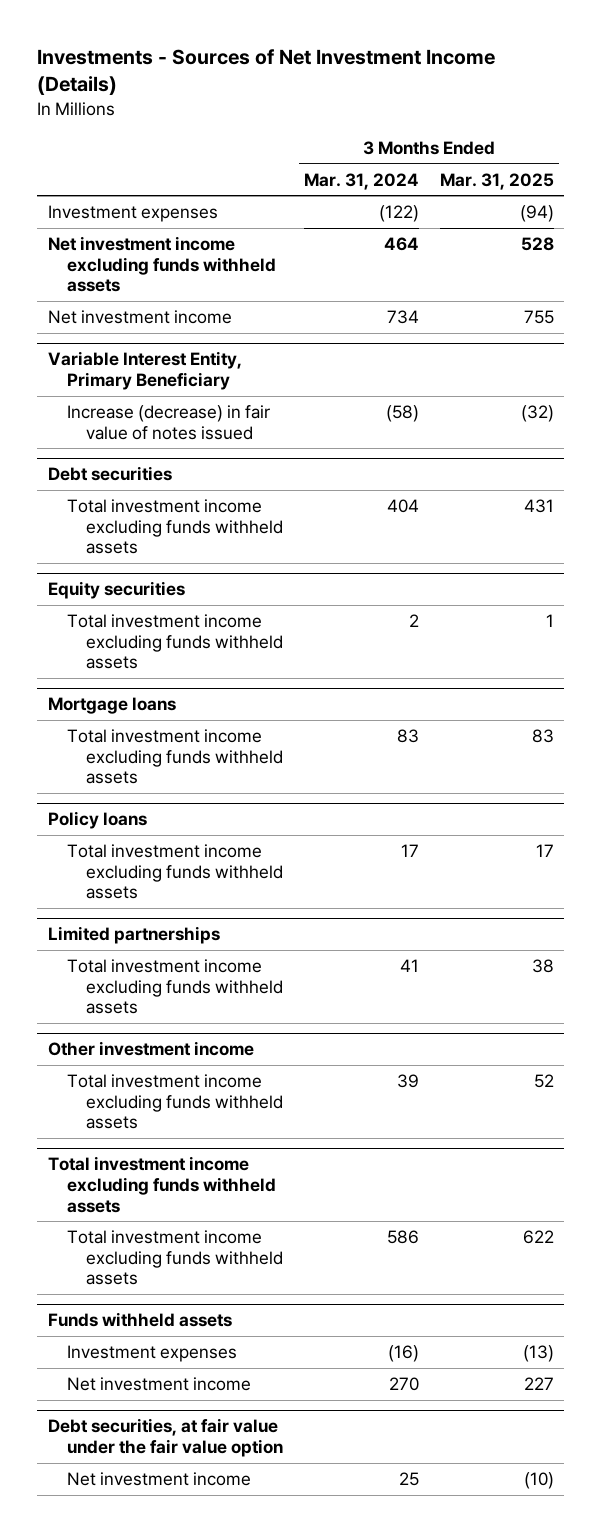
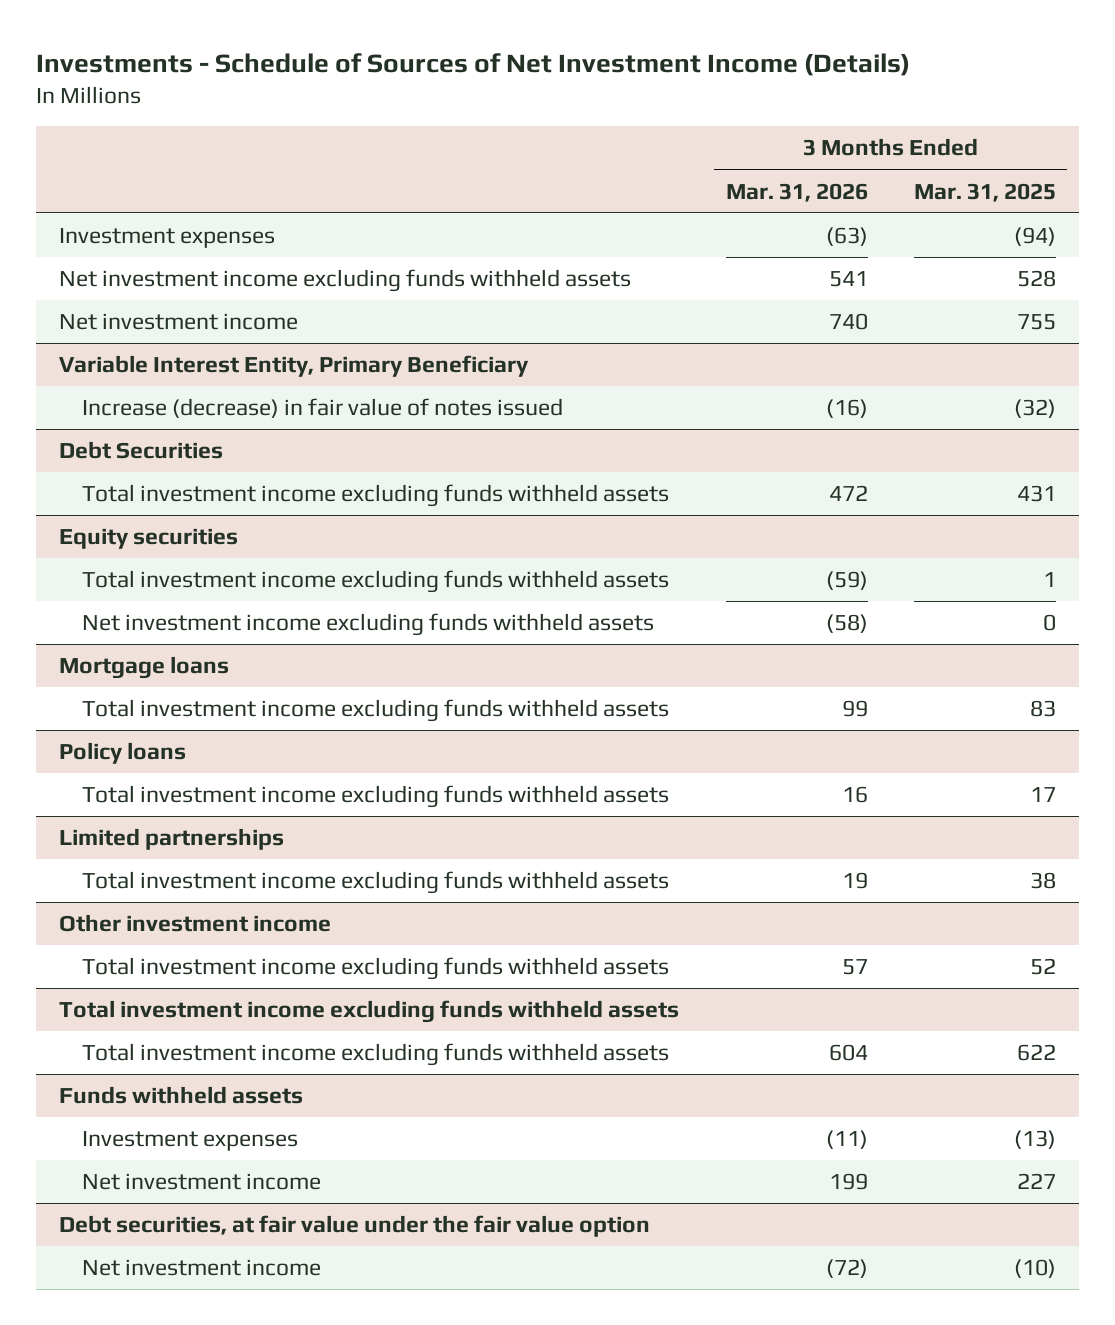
- Investments - Sources of Net Investment Income (Details)
+ Investments - Schedule of Sources of Net Investment Income (Details)
- | 3 Months Ended Mar. 31, 2024 | 3 Months Ended Mar. 31, 2025
+ | 3 Months Ended Mar. 31, 2026 | 3 Months Ended Mar. 31, 2025
- Debt securities
+ Debt Securities
@ Equity securities
+ Net investment income excluding funds withheld assets | (58) | 0

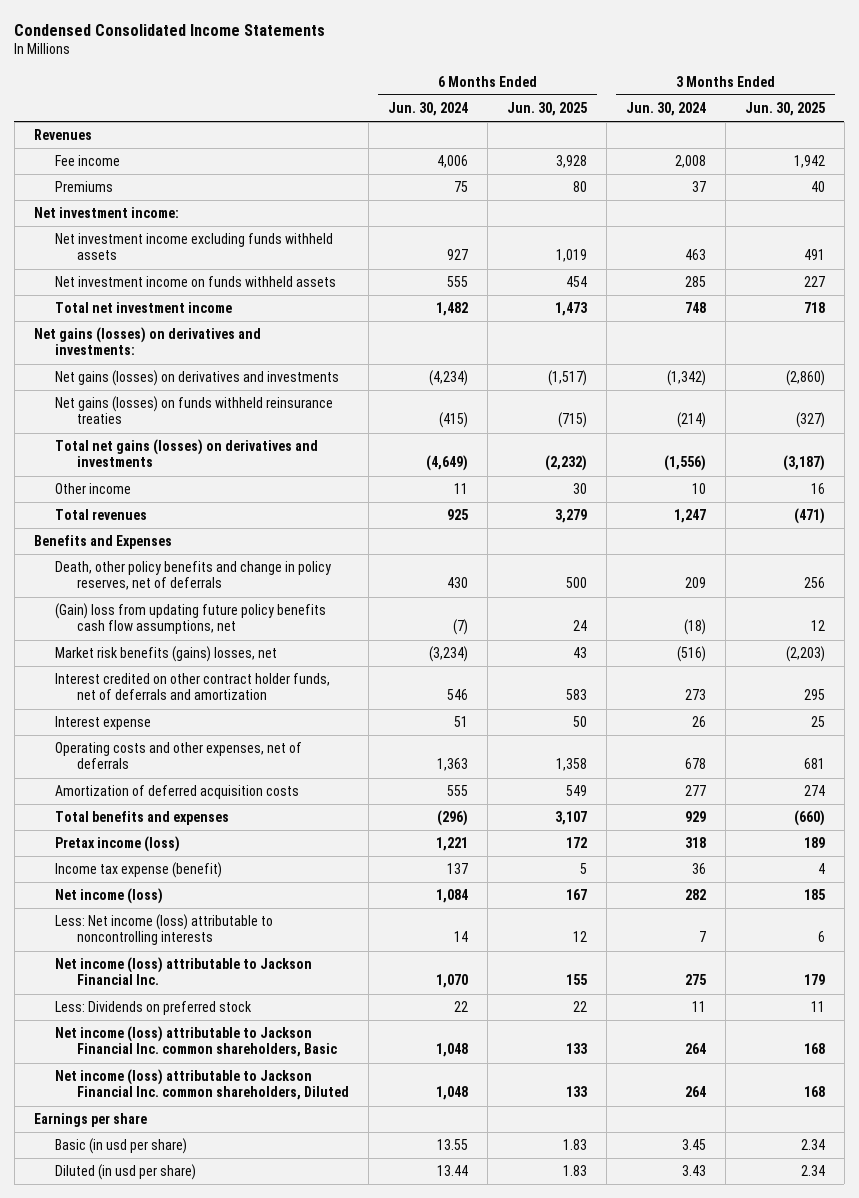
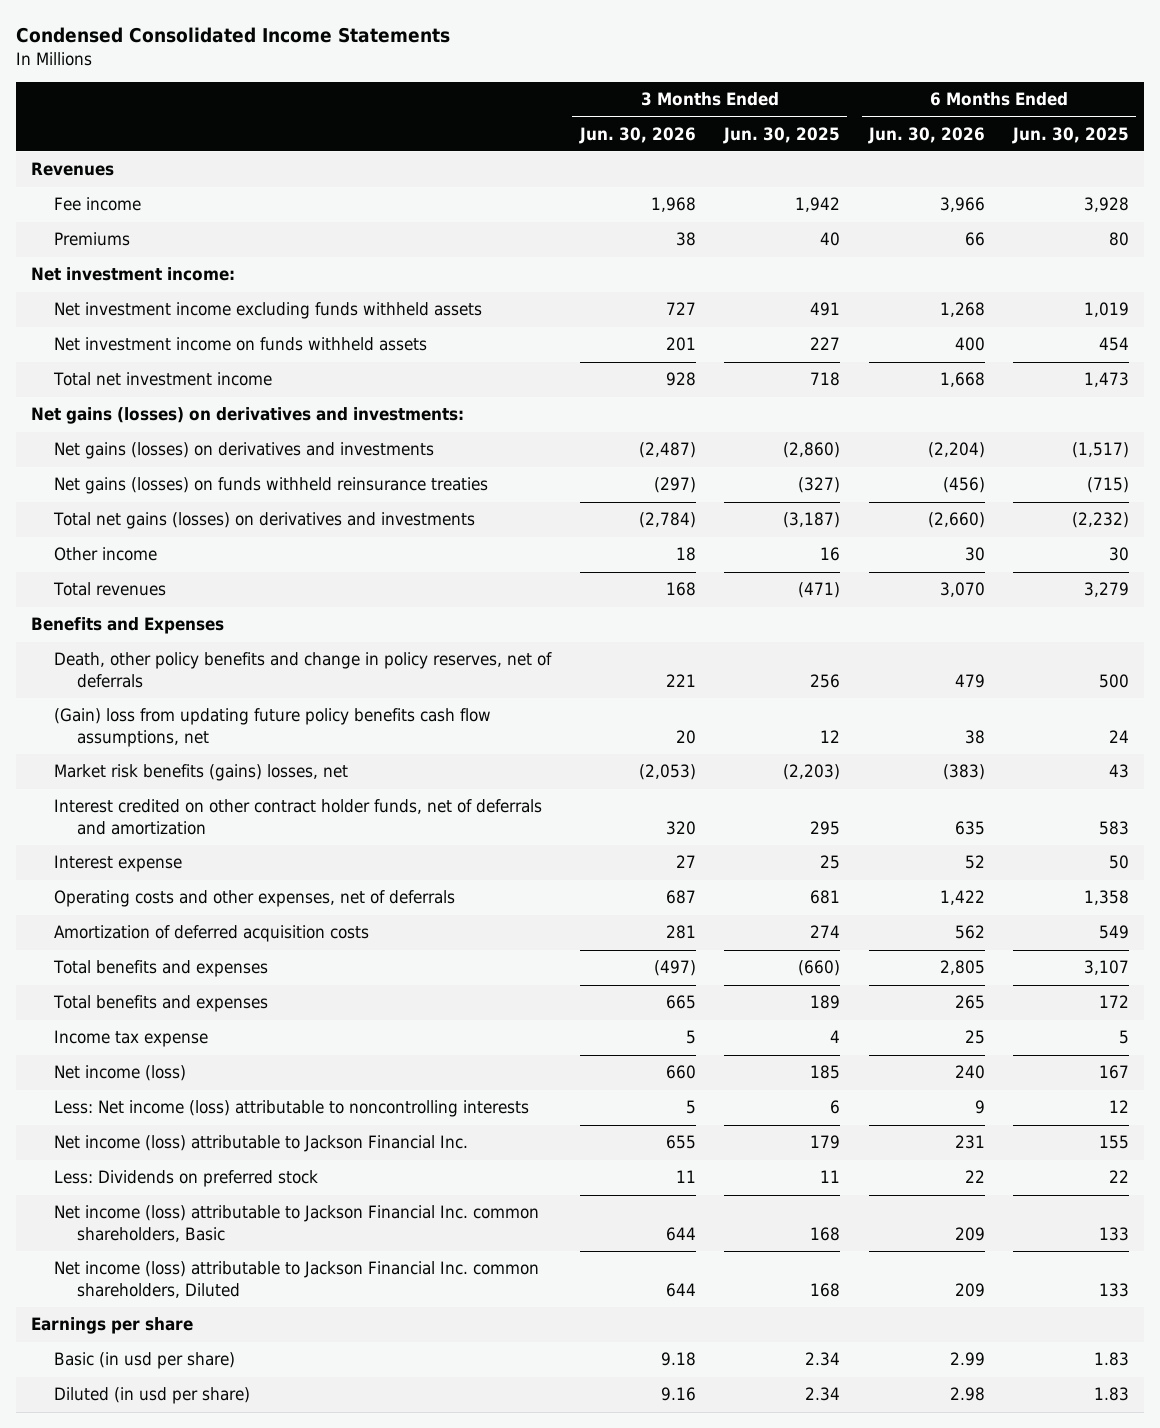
- | 6 Months Ended Jun. 30, 2024 | 6 Months Ended Jun. 30, 2025 | 3 Months Ended Jun. 30, 2024 | 3 Months Ended Jun. 30, 2025
+ | 3 Months Ended Jun. 30, 2026 | 3 Months Ended Jun. 30, 2025 | 6 Months Ended Jun. 30, 2026 | 6 Months Ended Jun. 30, 2025
- Pretax income (loss) | 1,221 | 172 | 318 | 189
- Income tax expense (benefit) | 137 | 5 | 36 | 4
+ Total benefits and expenses | 665 | 189 | 265 | 172
+ Income tax expense | 5 | 4 | 25 | 5

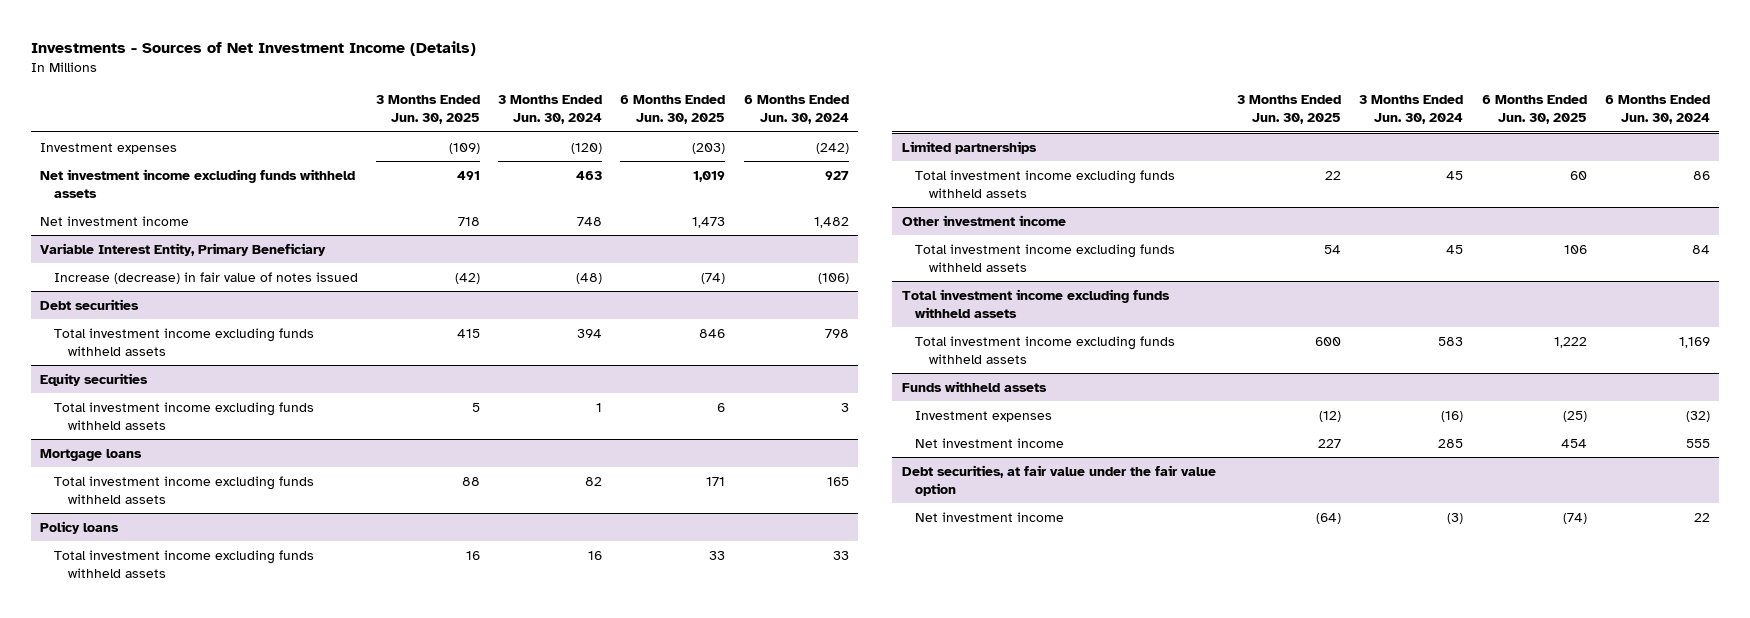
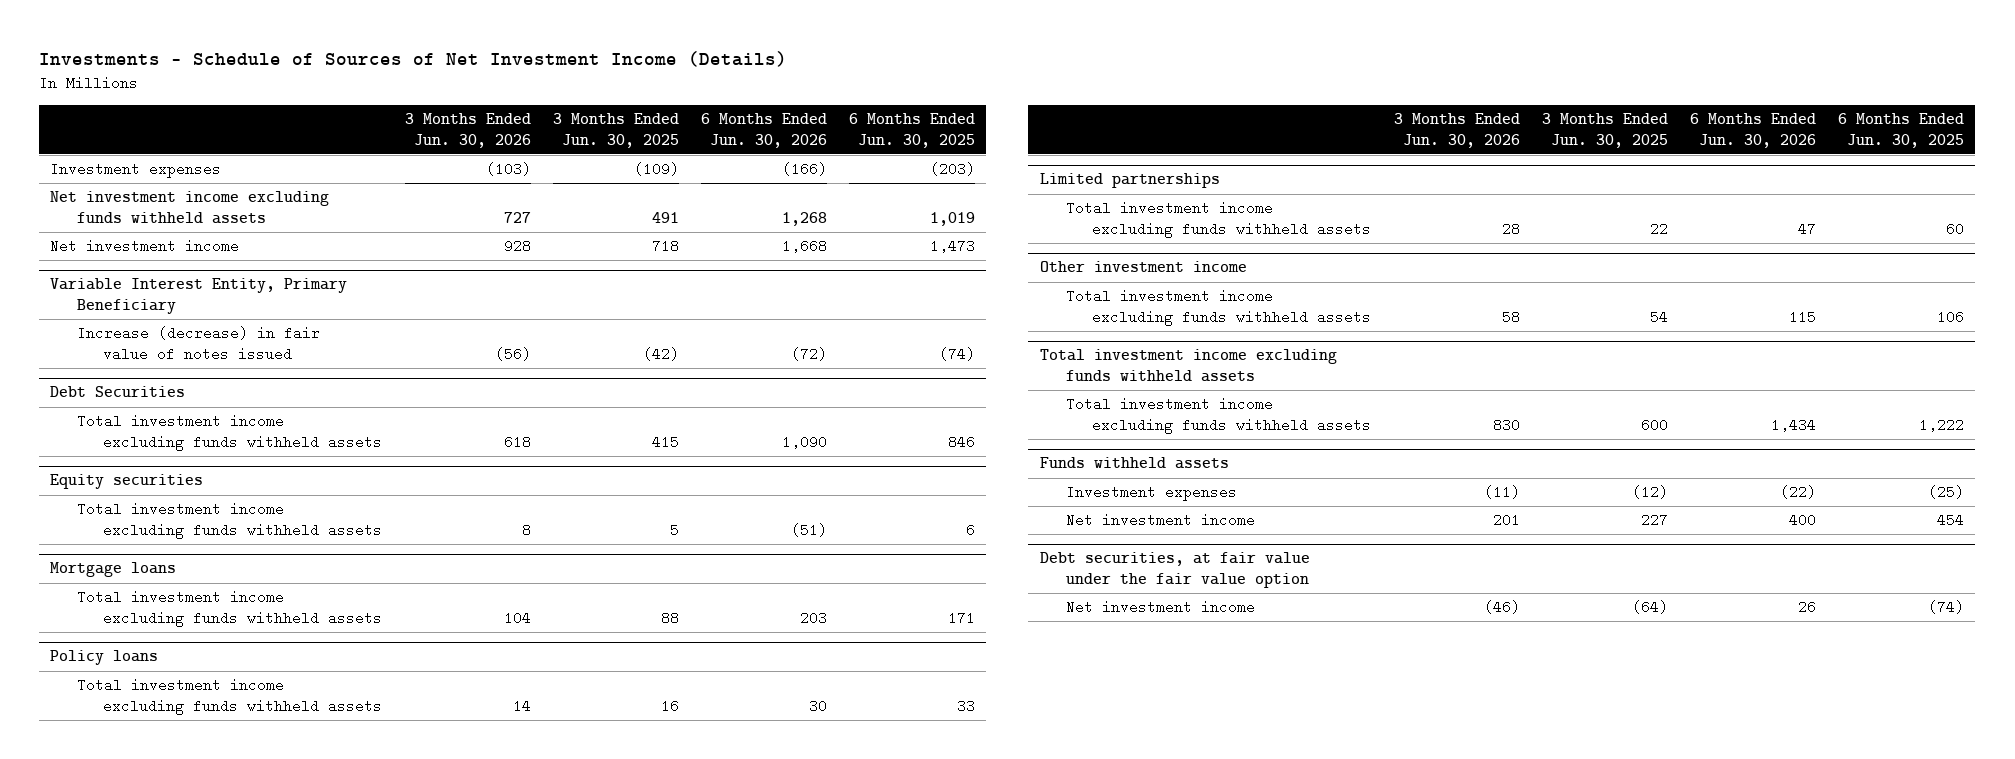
- Investments - Sources of Net Investment Income (Details)
+ Investments - Schedule of Sources of Net Investment Income (Details)
- | 3 Months Ended Jun. 30, 2025 | 3 Months Ended Jun. 30, 2024 | 6 Months Ended Jun. 30, 2025 | 6 Months Ended Jun. 30, 2024
+ | 3 Months Ended Jun. 30, 2026 | 3 Months Ended Jun. 30, 2025 | 6 Months Ended Jun. 30, 2026 | 6 Months Ended Jun. 30, 2025
- Debt securities
+ Debt Securities

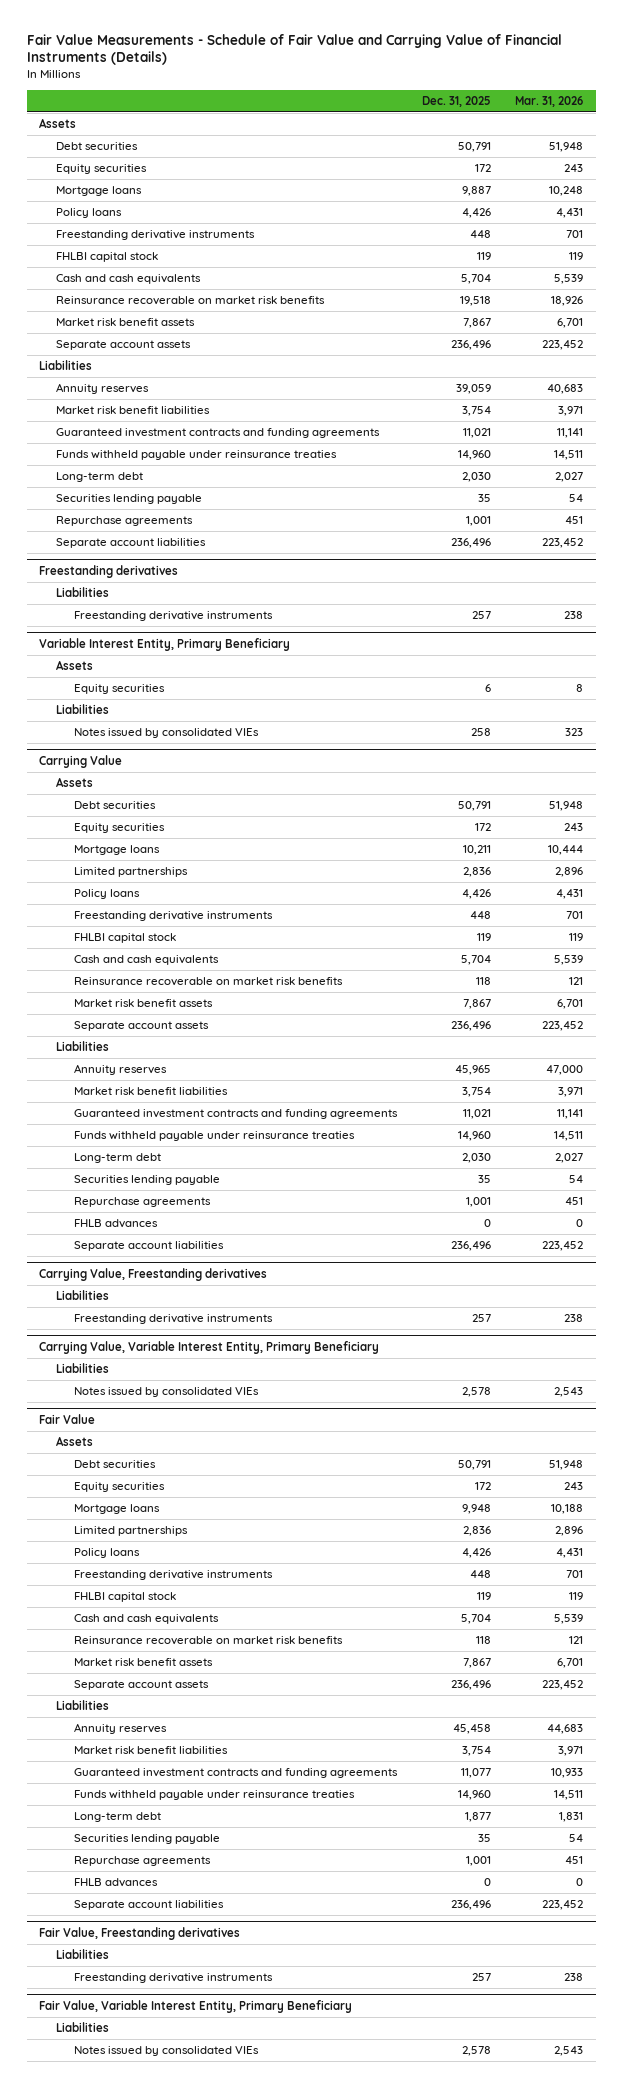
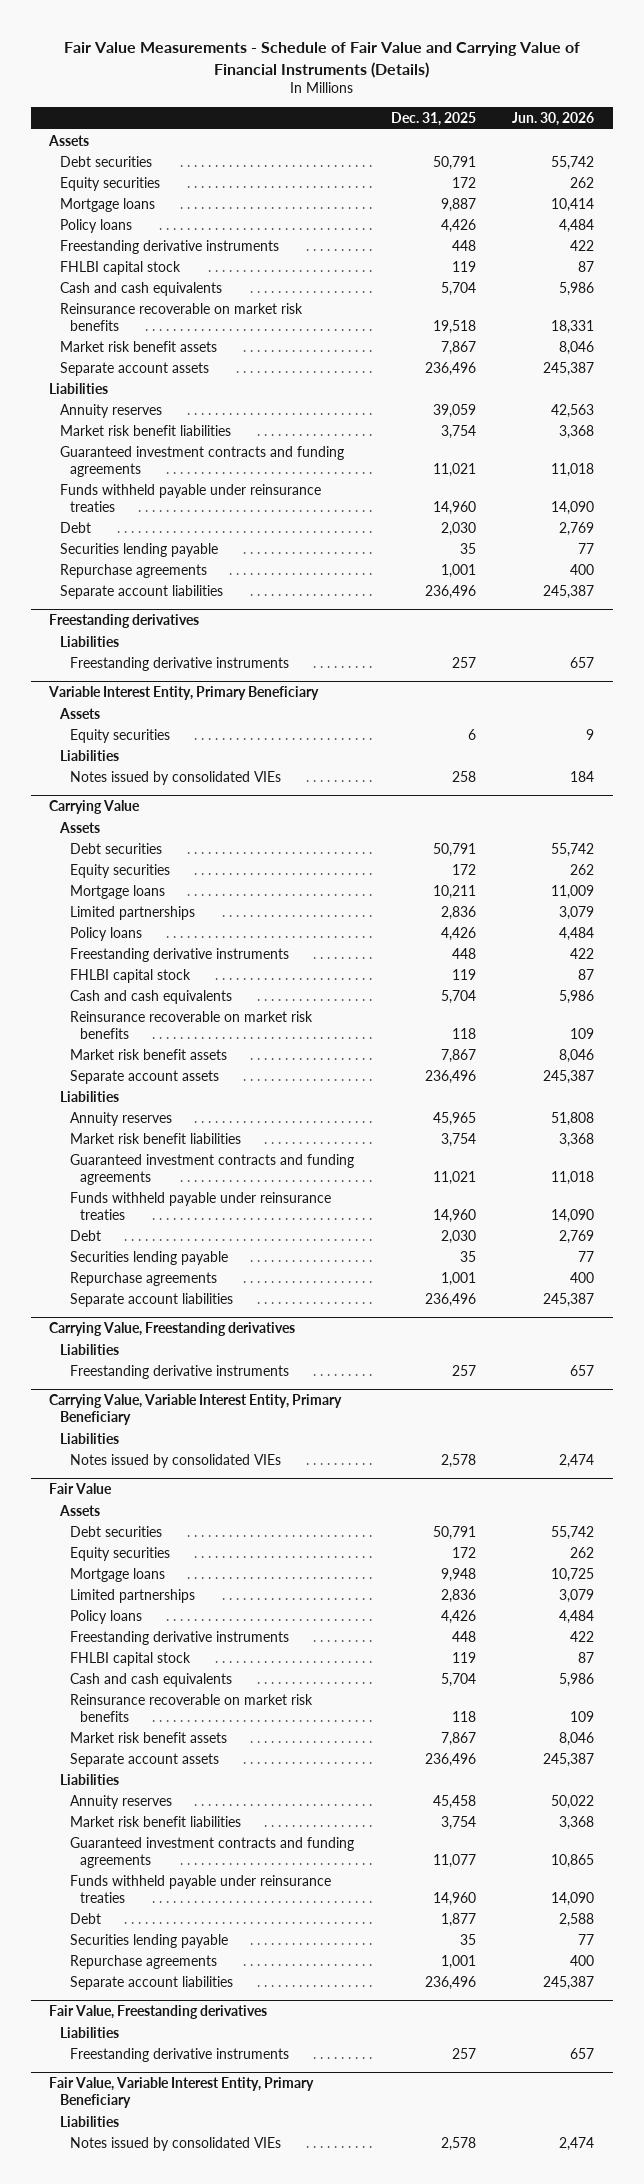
- | Dec. 31, 2025 | Mar. 31, 2026
+ | Dec. 31, 2025 | Jun. 30, 2026
- Long-term debt | 2,030 | 2,027
+ Debt | 2,030 | 2,769
@ Carrying Value
- Long-term debt | 2,030 | 2,027
+ Debt | 2,030 | 2,769
- FHLB advances | 0 | 0
@ Fair Value
- Long-term debt | 1,877 | 1,831
+ Debt | 1,877 | 2,588
- FHLB advances | 0 | 0

